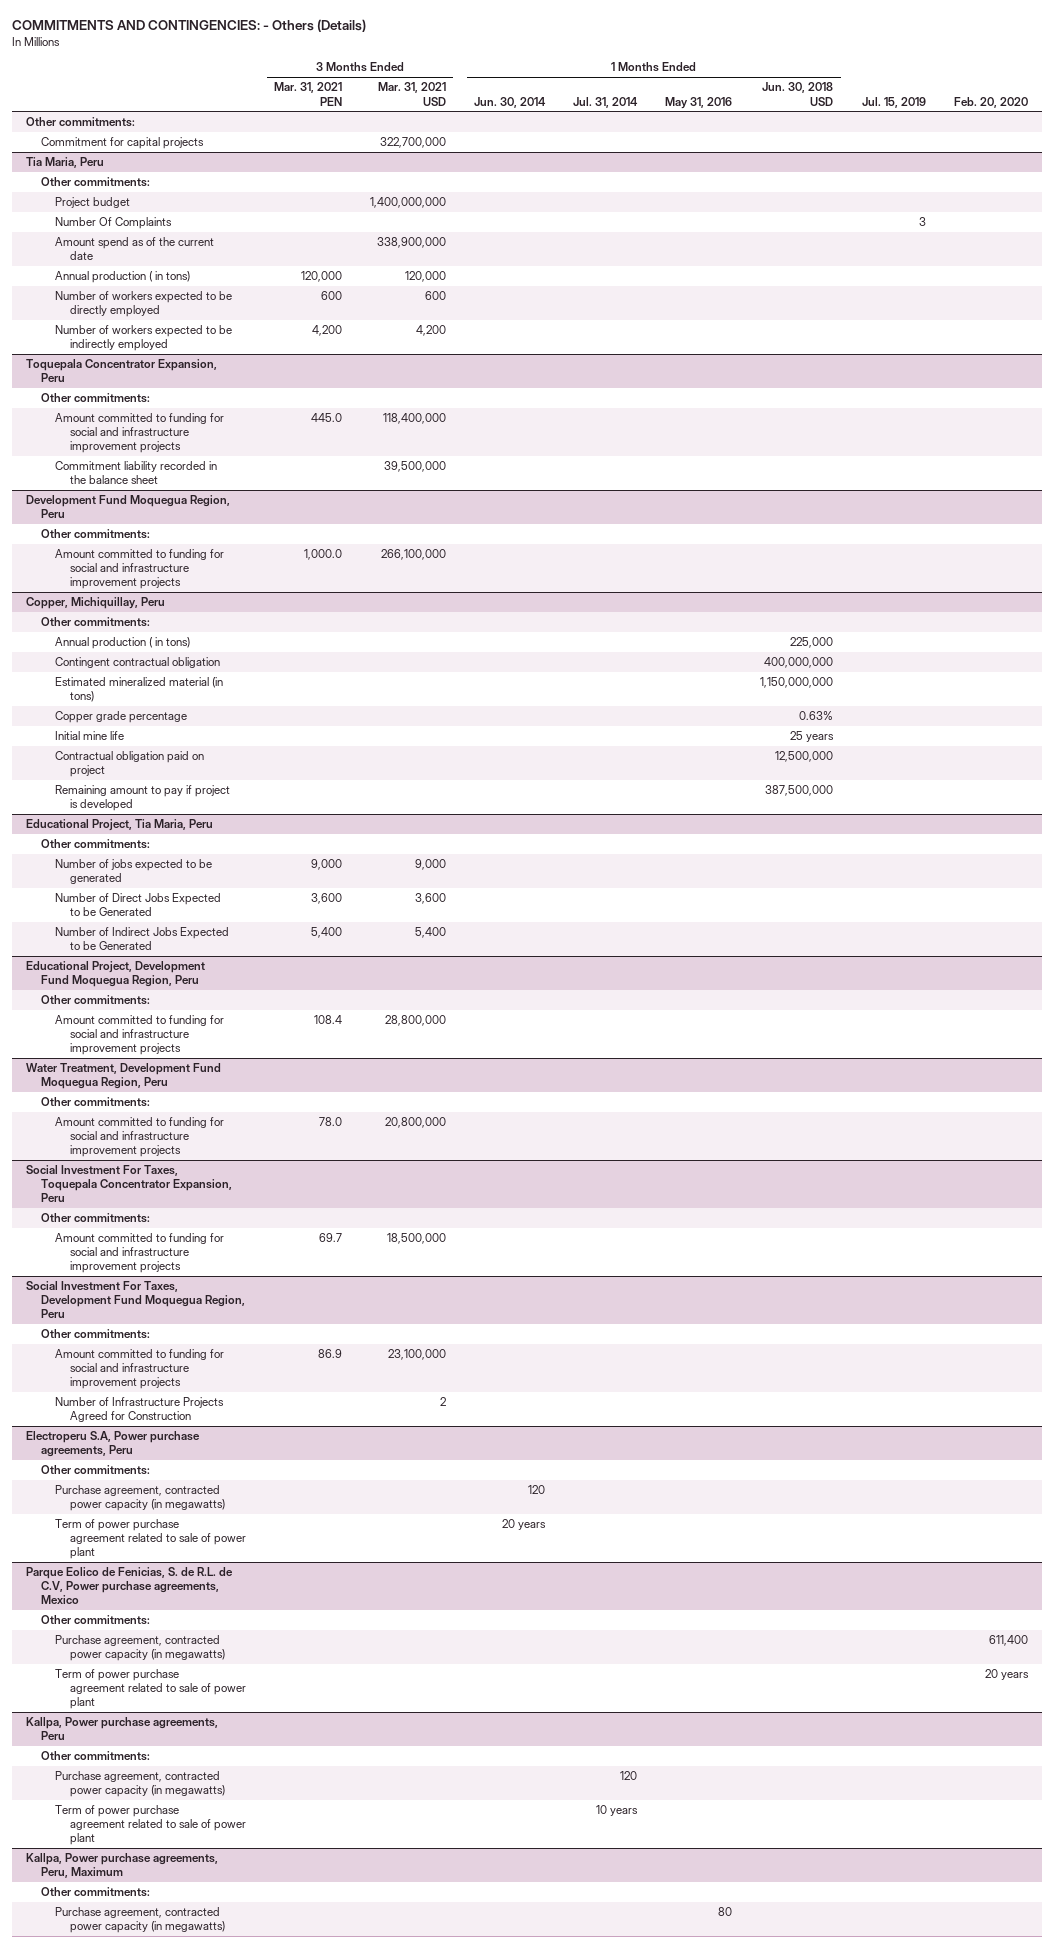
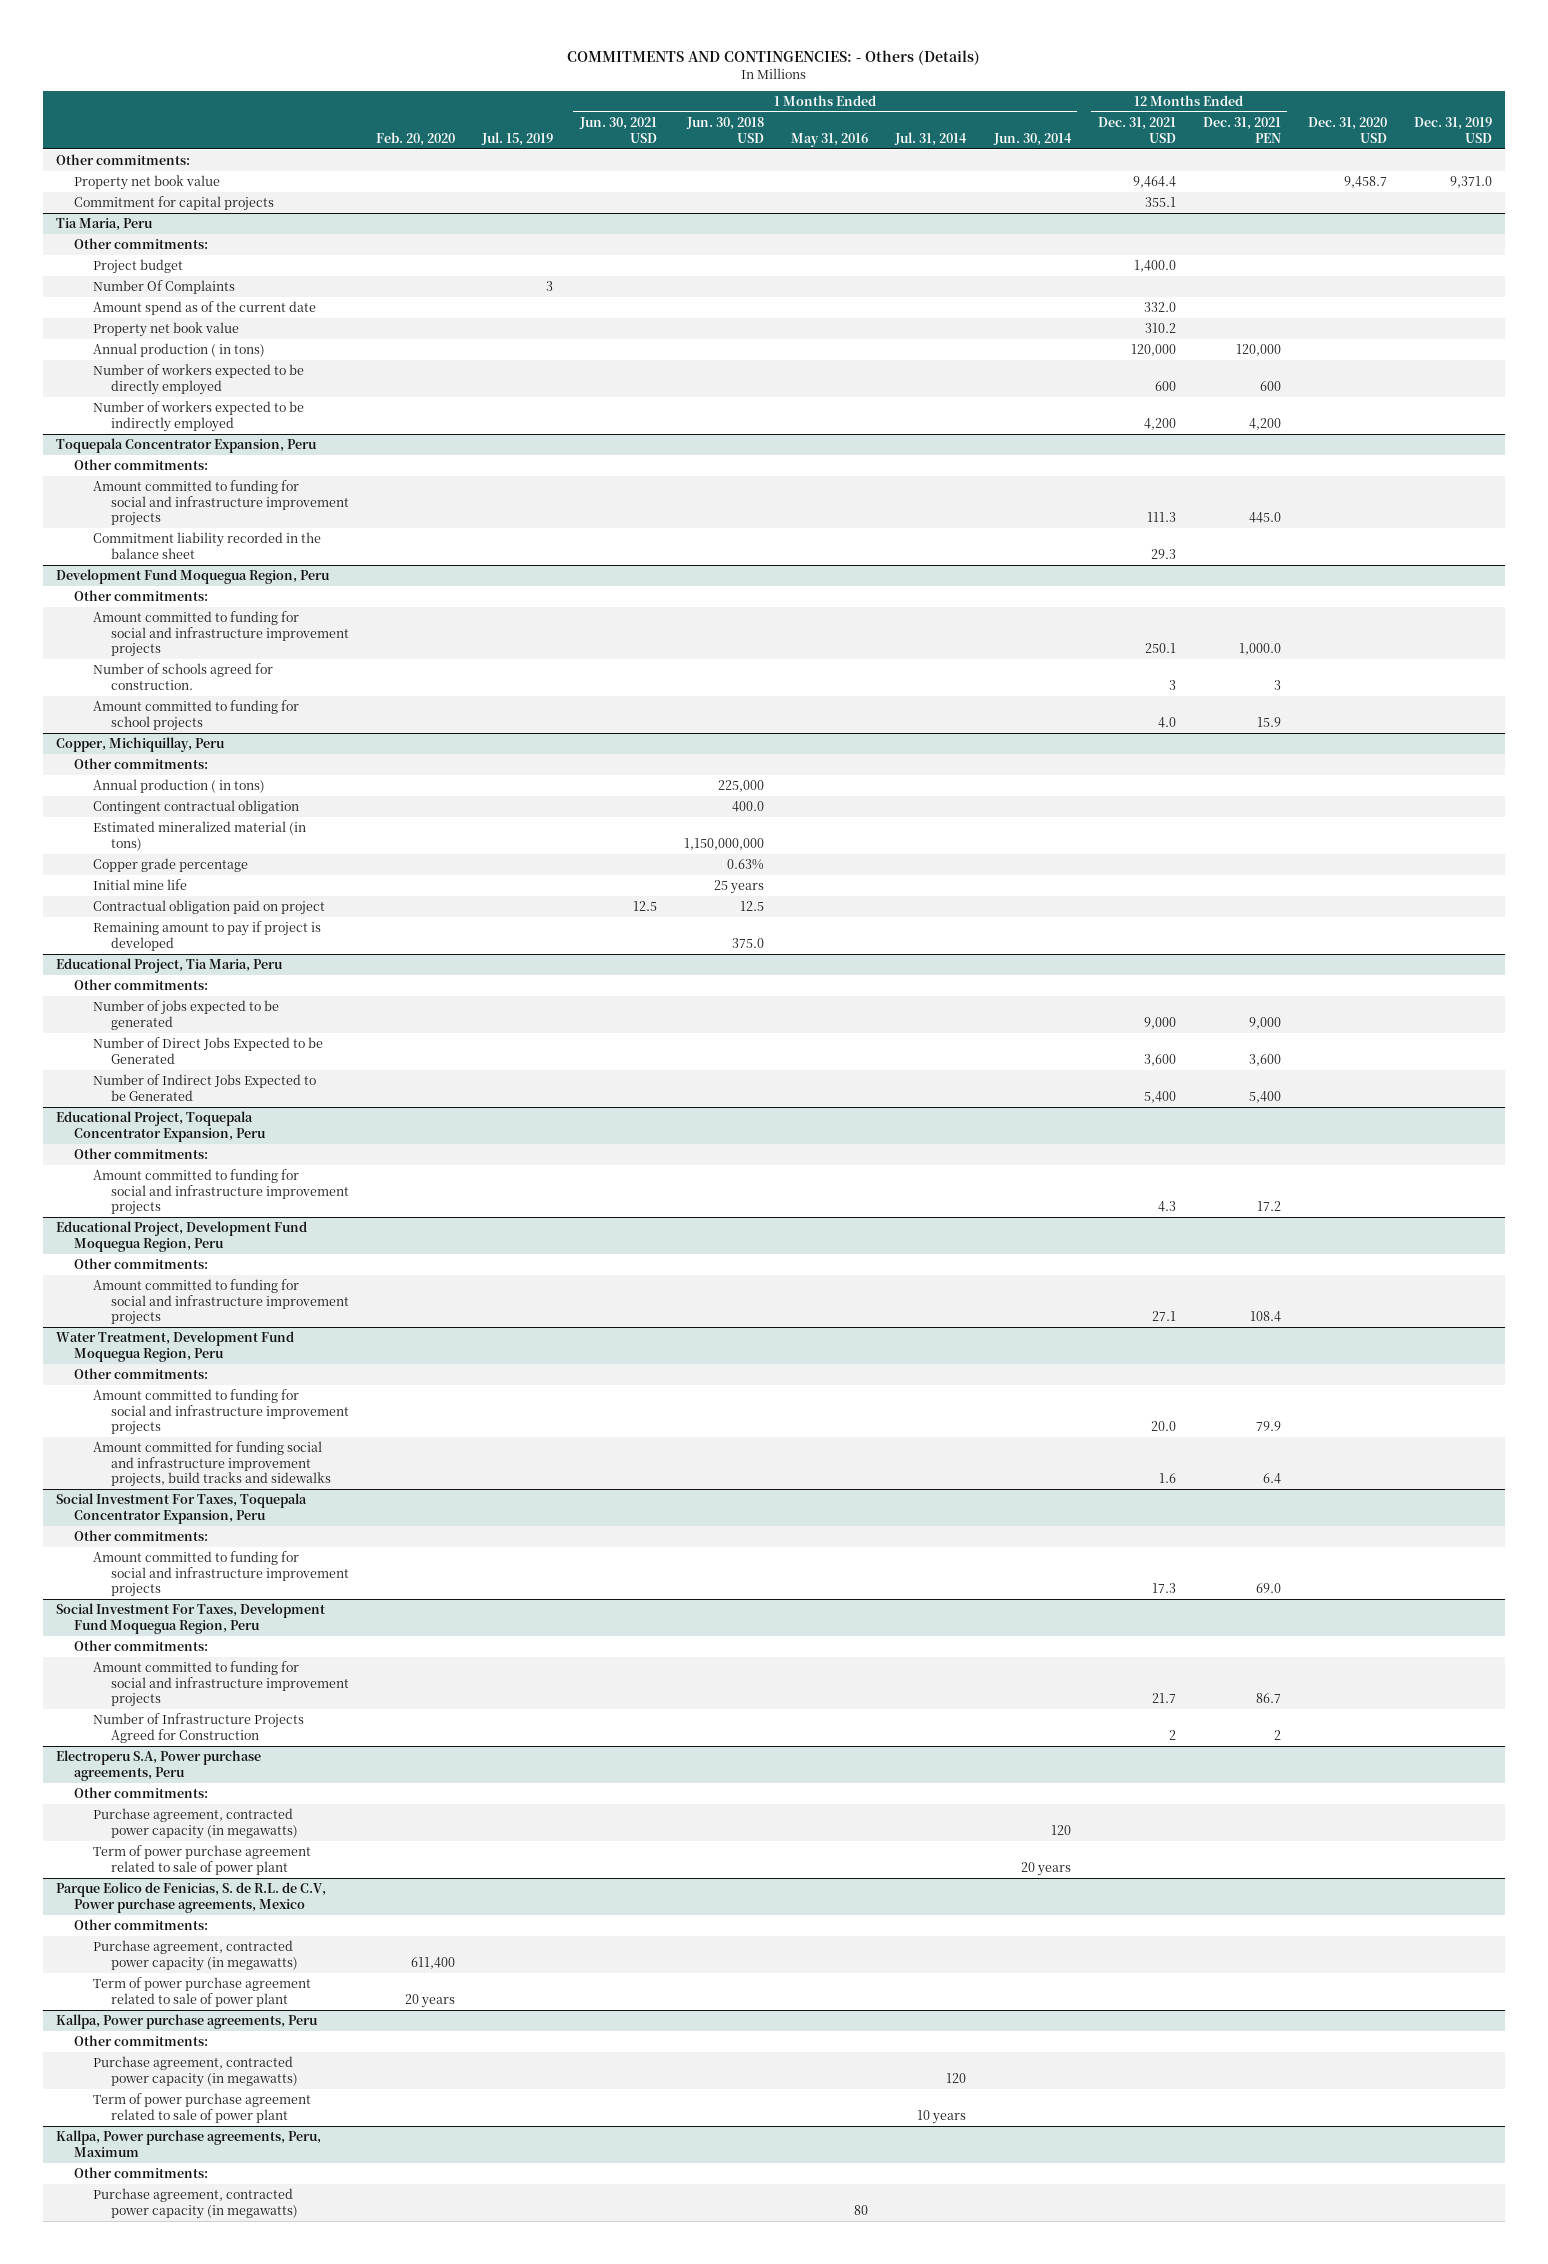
- | 3 Months Ended Mar. 31, 2021 PEN | 3 Months Ended Mar. 31, 2021 USD | 1 Months Ended Jun. 30, 2014 | 1 Months Ended Jul. 31, 2014 | 1 Months Ended May 31, 2016 | 1 Months Ended Jun. 30, 2018 USD | Jul. 15, 2019 | Feb. 20, 2020
+ | Feb. 20, 2020 | Jul. 15, 2019 | 1 Months Ended Jun. 30, 2021 USD | 1 Months Ended Jun. 30, 2018 USD | 1 Months Ended May 31, 2016 | 1 Months Ended Jul. 31, 2014 | 1 Months Ended Jun. 30, 2014 | 12 Months Ended Dec. 31, 2021 USD | 12 Months Ended Dec. 31, 2021 PEN | Dec. 31, 2020 USD | Dec. 31, 2019 USD
+ Property net book value | | | | | | | | 9,464.4 | | 9,458.7 | 9,371.0
@ Tia Maria, Peru
+ Property net book value | | | | | | | | 310.2 | | |
@ Development Fund Moquegua Region, Peru
+ Number of schools agreed for construction. | | | | | | | | 3 | 3 | |
+ Amount committed to funding for school projects | | | | | | | | 4.0 | 15.9 | |
@ Copper, Michiquillay, Peru
- Contingent contractual obligation | | | | | | 400,000,000 | |
+ Contingent contractual obligation | | | | 400.0 | | | | | | |
- Contractual obligation paid on project | | | | | | 12,500,000 | |
- Remaining amount to pay if project is developed | | | | | | 387,500,000 | |
+ Contractual obligation paid on project | | | 12.5 | 12.5 | | | | | | |
+ Remaining amount to pay if project is developed | | | | 375.0 | | | | | | |
+ Educational Project, Toquepala Concentrator Expansion, Peru
+ Other commitments:
+ Amount committed to funding for social and infrastructure improvement projects | | | | | | | | 4.3 | 17.2 | |
@ Water Treatment, Development Fund Moquegua Region, Peru
+ Amount committed for funding social and infrastructure improvement projects, build tracks and sidewalks | | | | | | | | 1.6 | 6.4 | |

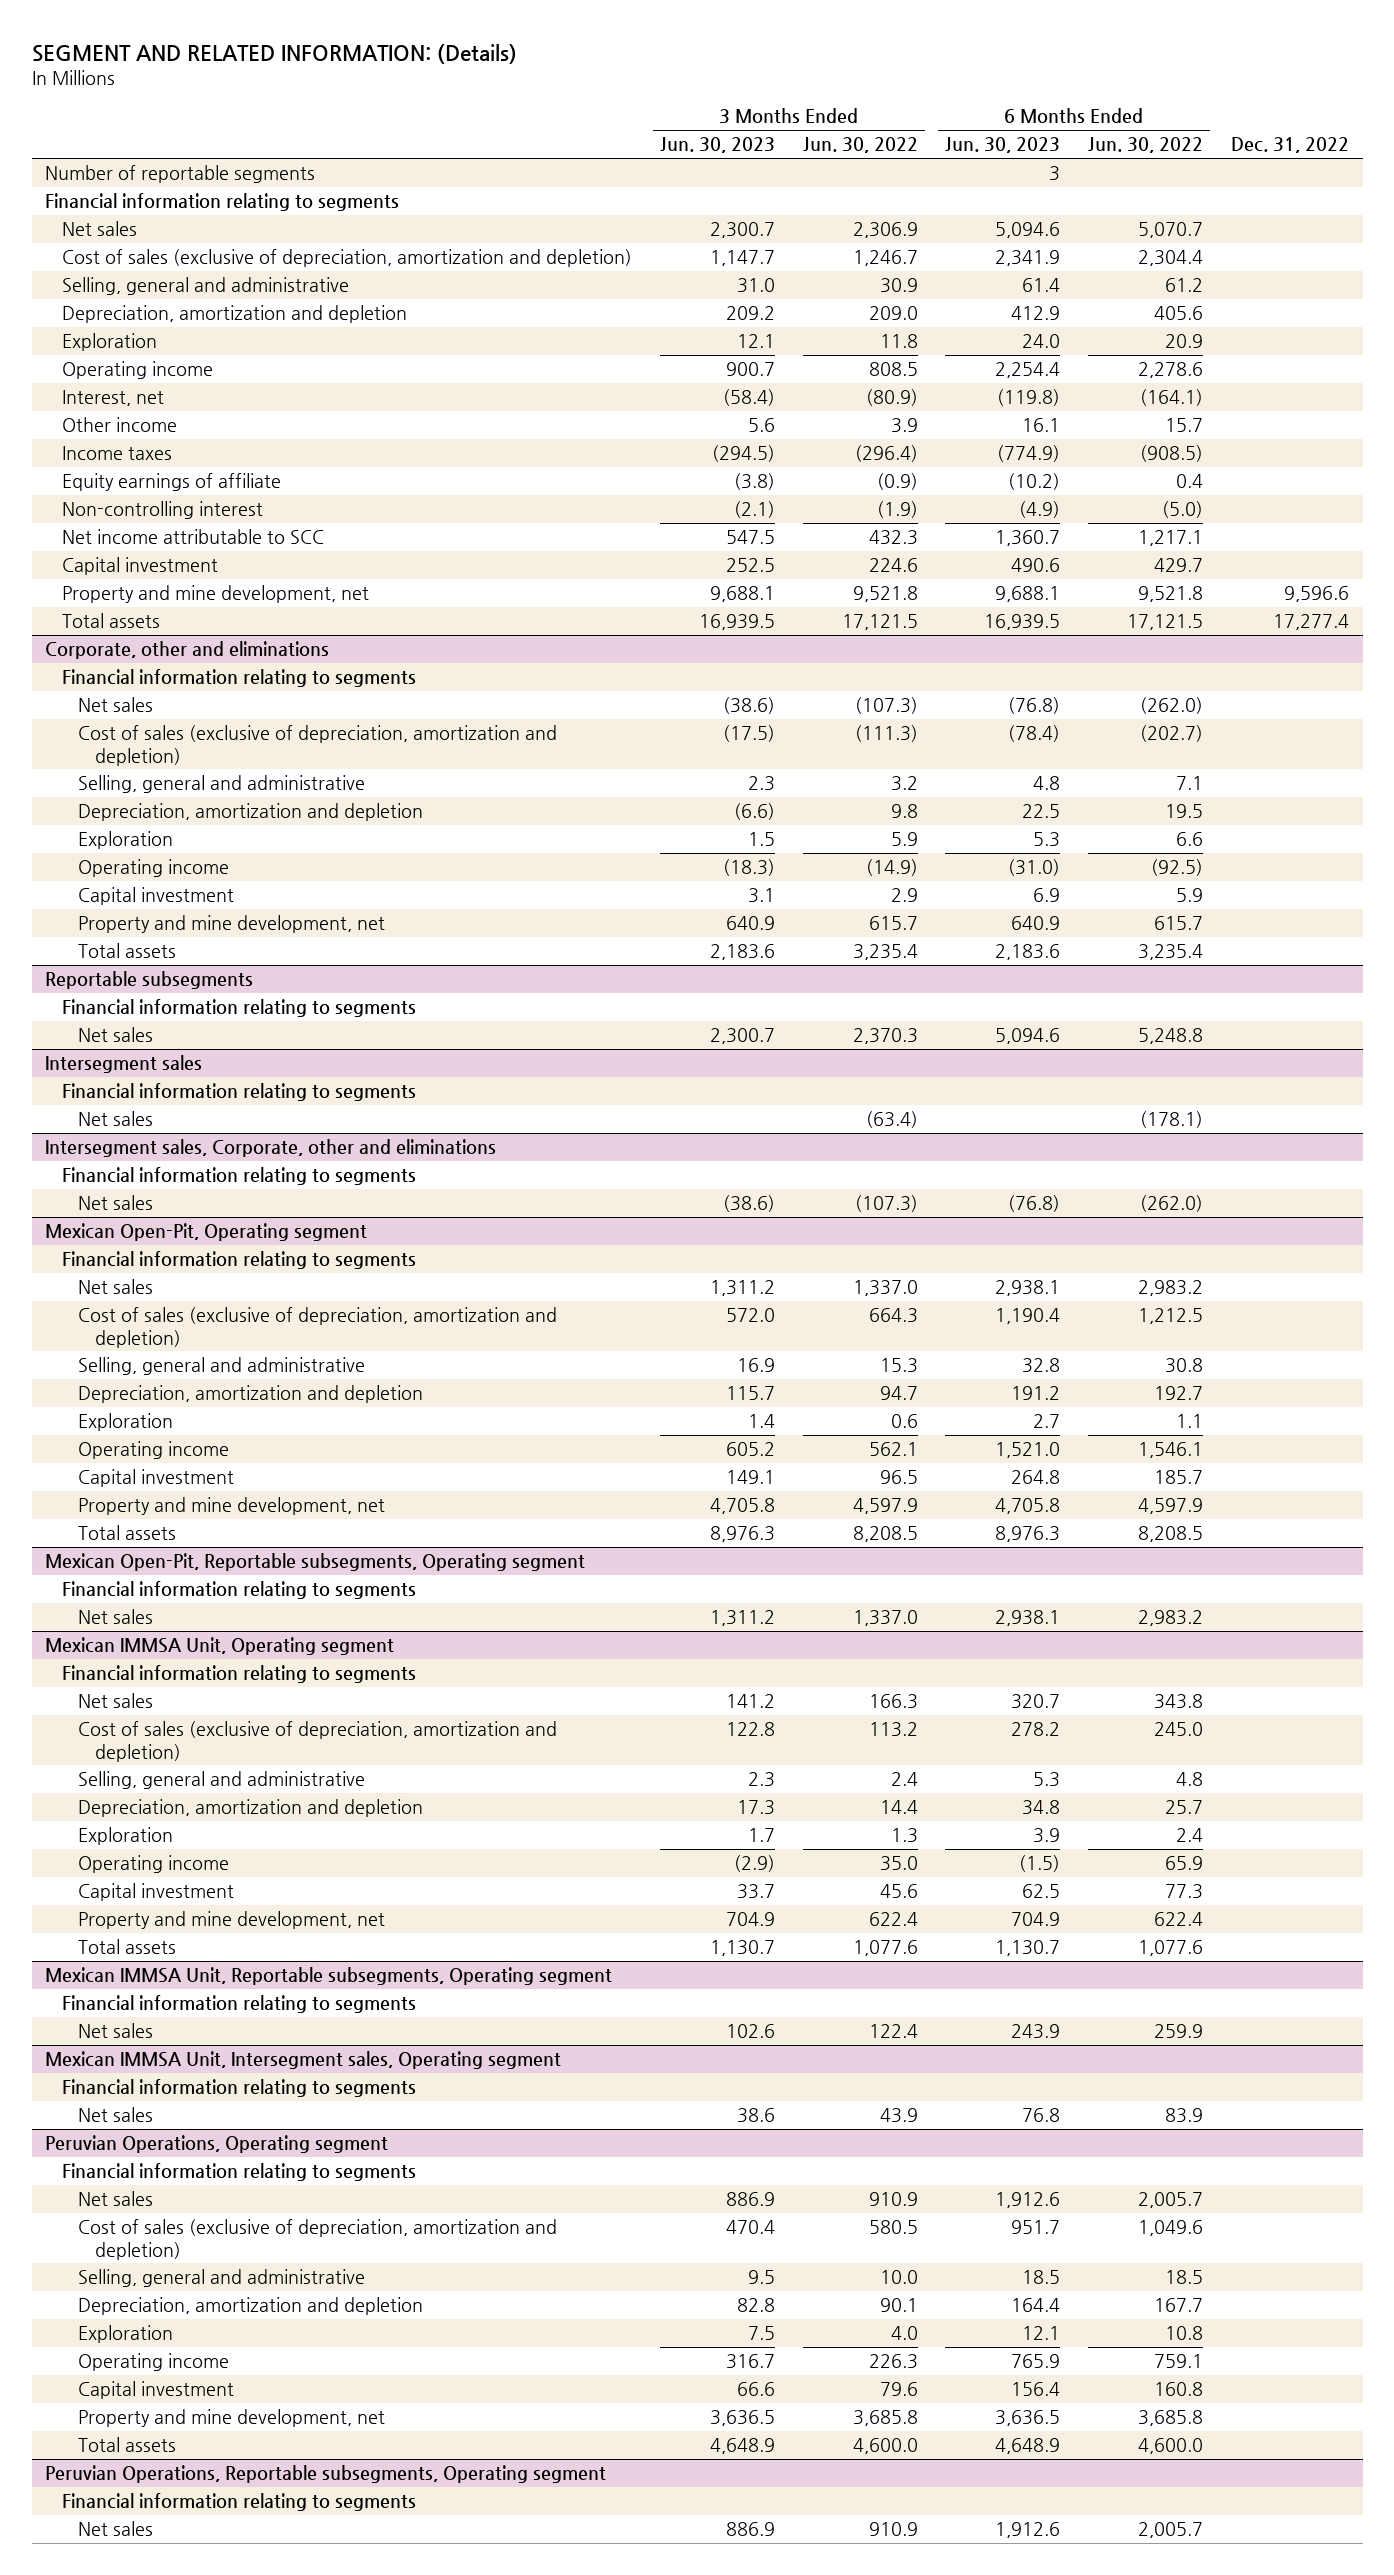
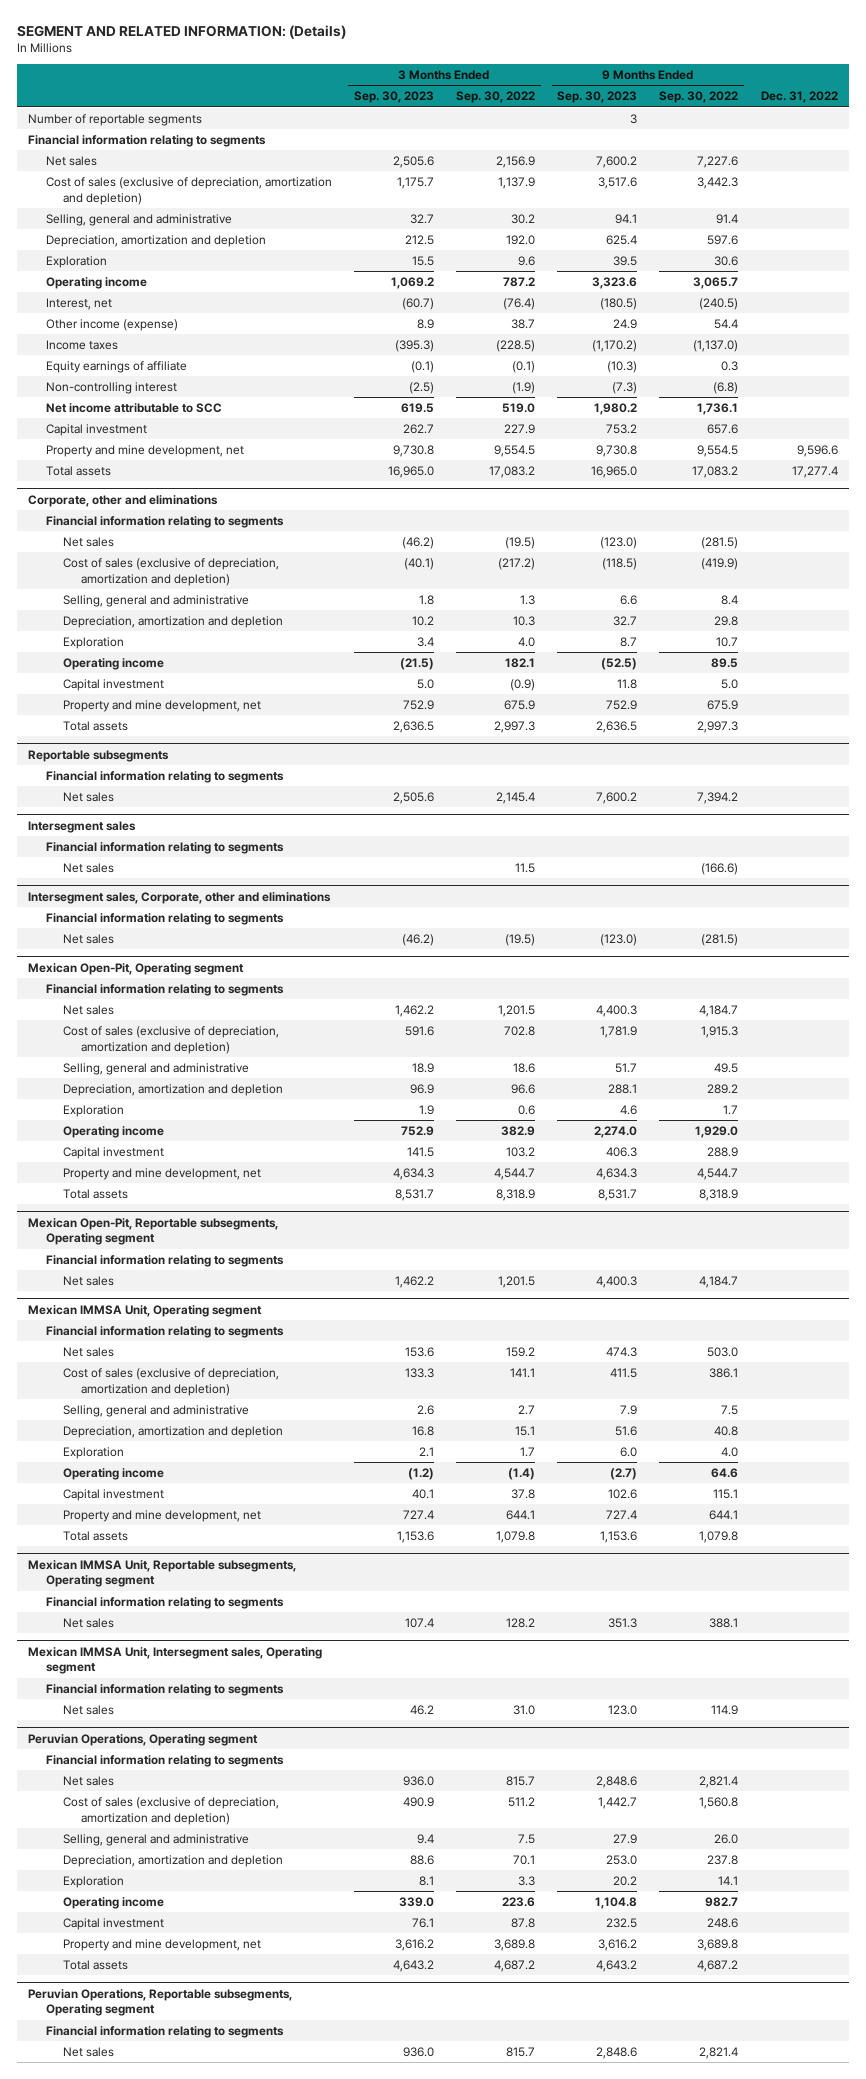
- | 3 Months Ended Jun. 30, 2023 | 3 Months Ended Jun. 30, 2022 | 6 Months Ended Jun. 30, 2023 | 6 Months Ended Jun. 30, 2022 | Dec. 31, 2022
+ | 3 Months Ended Sep. 30, 2023 | 3 Months Ended Sep. 30, 2022 | 9 Months Ended Sep. 30, 2023 | 9 Months Ended Sep. 30, 2022 | Dec. 31, 2022
- Other income | 5.6 | 3.9 | 16.1 | 15.7 |
+ Other income (expense) | 8.9 | 38.7 | 24.9 | 54.4 |

